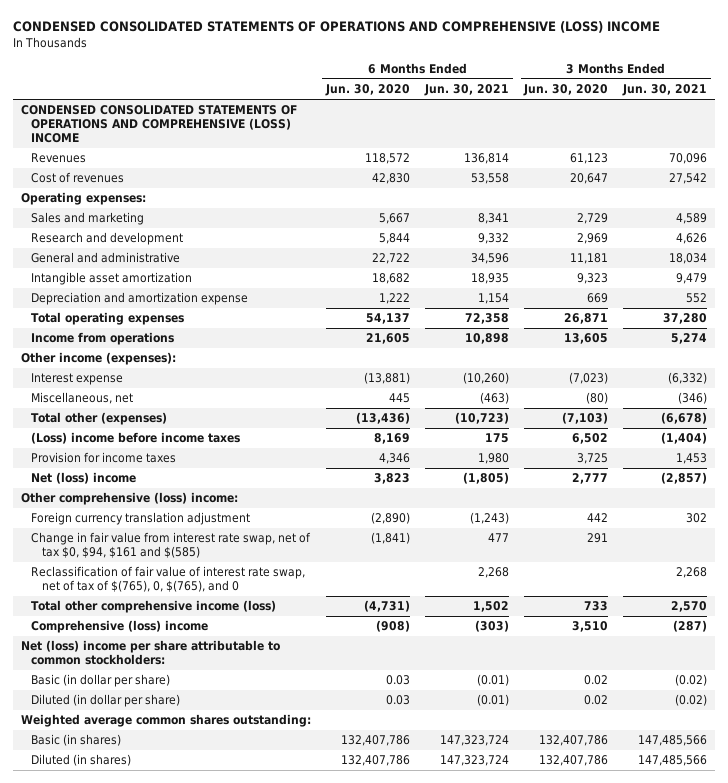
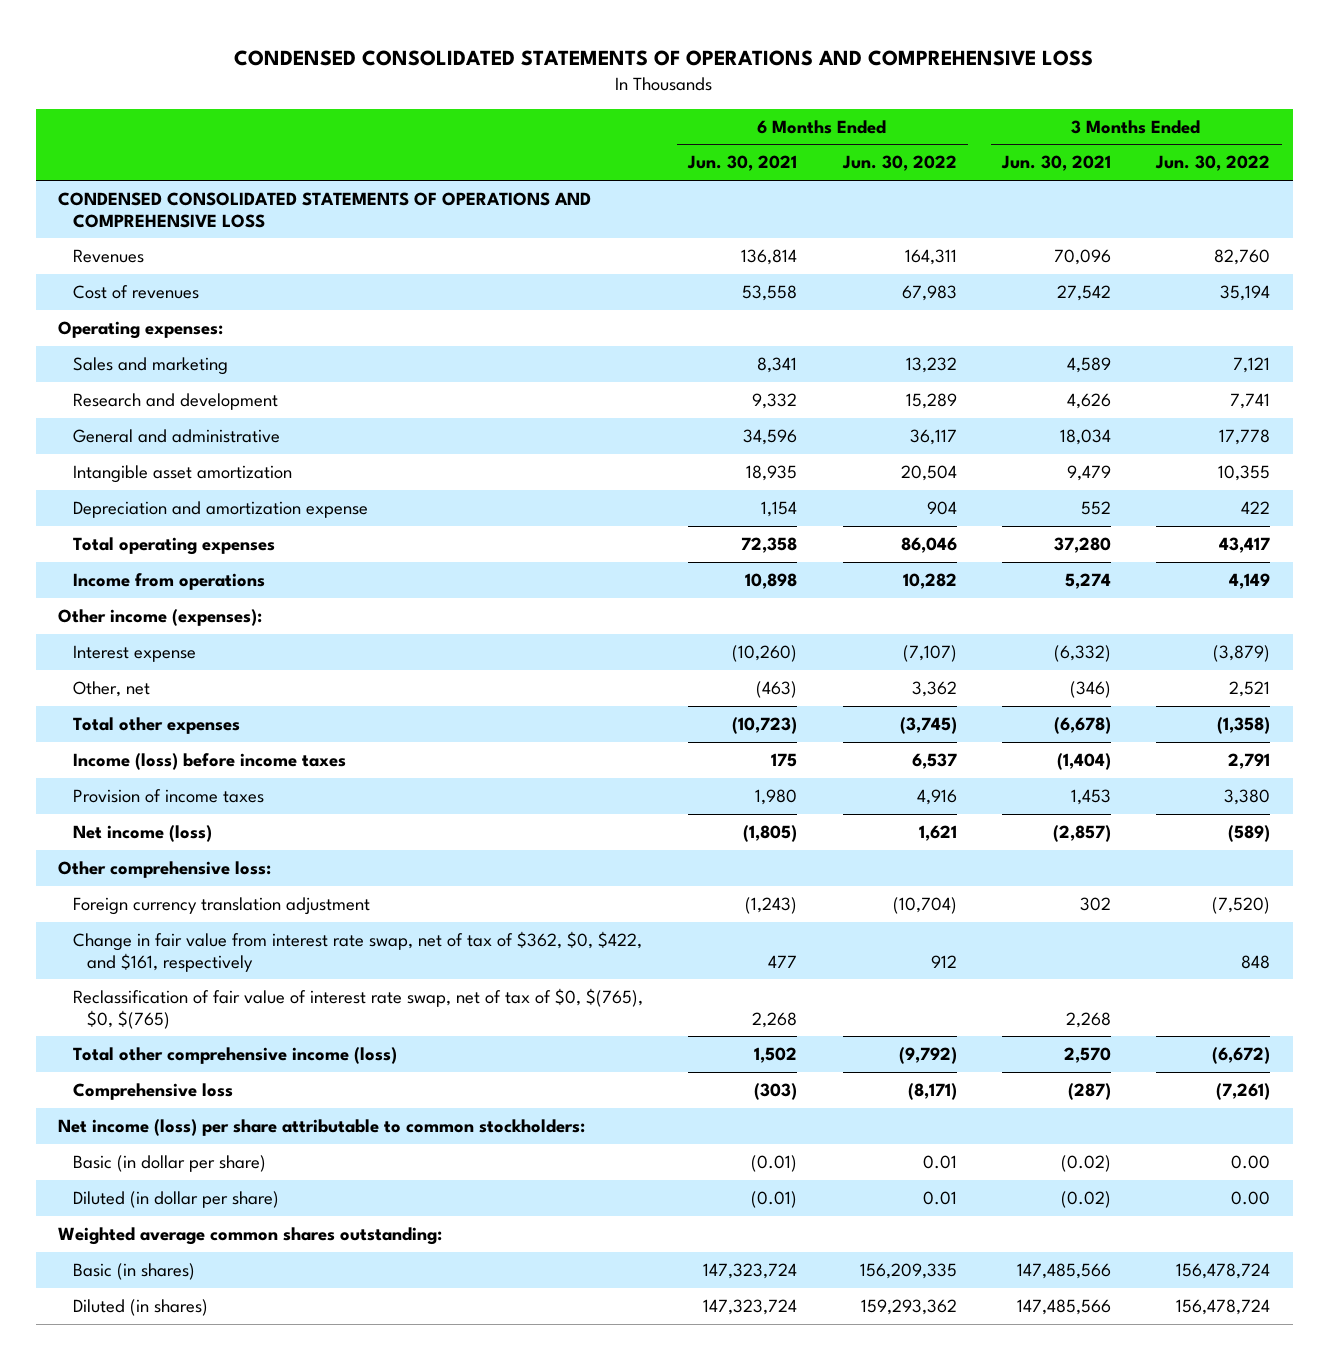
- CONDENSED CONSOLIDATED STATEMENTS OF OPERATIONS AND COMPREHENSIVE (LOSS) INCOME
+ CONDENSED CONSOLIDATED STATEMENTS OF OPERATIONS AND COMPREHENSIVE LOSS
- | 6 Months Ended Jun. 30, 2020 | 6 Months Ended Jun. 30, 2021 | 3 Months Ended Jun. 30, 2020 | 3 Months Ended Jun. 30, 2021
+ | 6 Months Ended Jun. 30, 2021 | 6 Months Ended Jun. 30, 2022 | 3 Months Ended Jun. 30, 2021 | 3 Months Ended Jun. 30, 2022
- CONDENSED CONSOLIDATED STATEMENTS OF OPERATIONS AND COMPREHENSIVE (LOSS) INCOME
+ CONDENSED CONSOLIDATED STATEMENTS OF OPERATIONS AND COMPREHENSIVE LOSS
- Miscellaneous, net | 445 | (463) | (80) | (346)
- Total other (expenses) | (13,436) | (10,723) | (7,103) | (6,678)
- (Loss) income before income taxes | 8,169 | 175 | 6,502 | (1,404)
- Provision for income taxes | 4,346 | 1,980 | 3,725 | 1,453
- Net (loss) income | 3,823 | (1,805) | 2,777 | (2,857)
- Other comprehensive (loss) income:
+ Other, net | (463) | 3,362 | (346) | 2,521
+ Total other expenses | (10,723) | (3,745) | (6,678) | (1,358)
+ Income (loss) before income taxes | 175 | 6,537 | (1,404) | 2,791
+ Provision of income taxes | 1,980 | 4,916 | 1,453 | 3,380
+ Net income (loss) | (1,805) | 1,621 | (2,857) | (589)
+ Other comprehensive loss:
- Change in fair value from interest rate swap, net of tax $0, $94, $161 and $(585) | (1,841) | 477 | 291 |
- Reclassification of fair value of interest rate swap, net of tax of $(765), 0, $(765), and 0 | | 2,268 | | 2,268
+ Change in fair value from interest rate swap, net of tax of $362, $0, $422, and $161, respectively | 477 | 912 | | 848
+ Reclassification of fair value of interest rate swap, net of tax of $0, $(765), $0, $(765) | 2,268 | | 2,268 |
- Comprehensive (loss) income | (908) | (303) | 3,510 | (287)
- Net (loss) income per share attributable to common stockholders:
+ Comprehensive loss | (303) | (8,171) | (287) | (7,261)
+ Net income (loss) per share attributable to common stockholders:

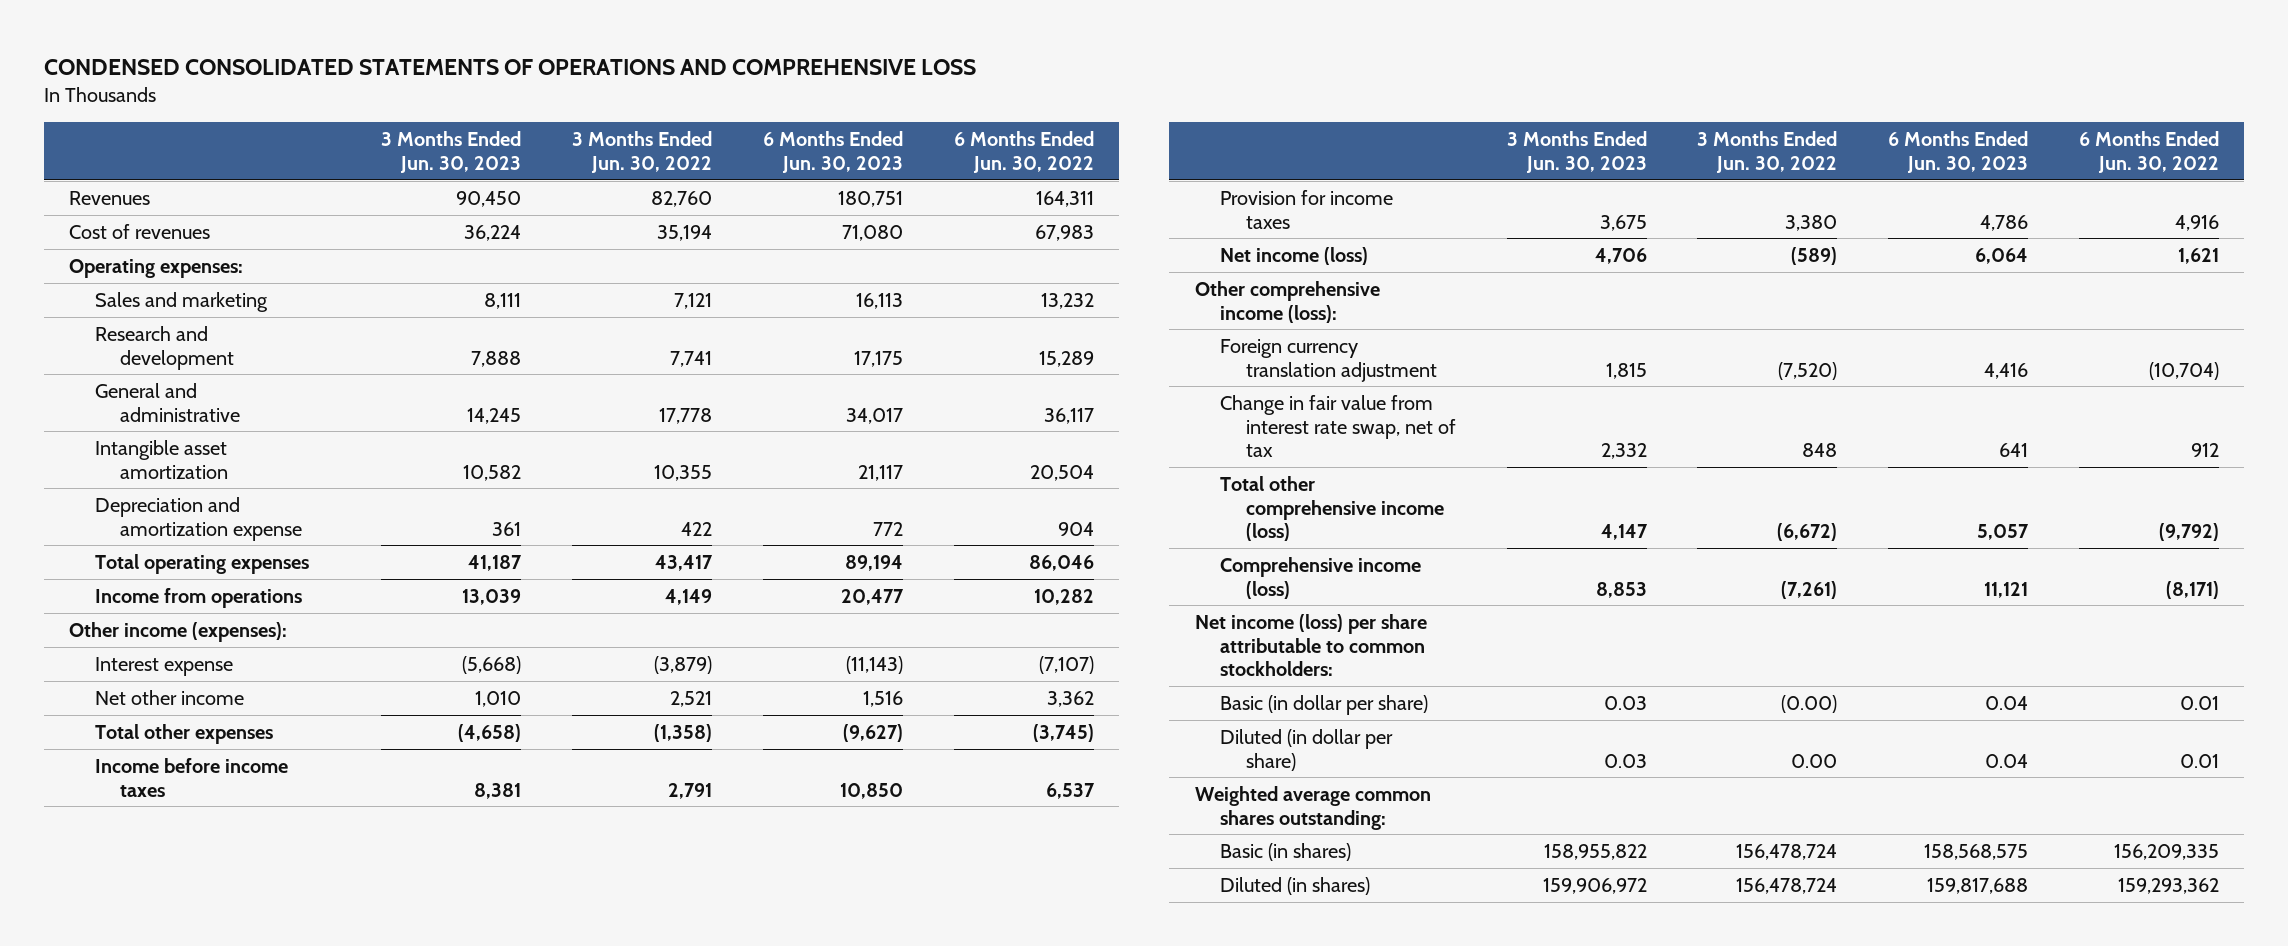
- | 6 Months Ended Jun. 30, 2021 | 6 Months Ended Jun. 30, 2022 | 3 Months Ended Jun. 30, 2021 | 3 Months Ended Jun. 30, 2022
+ | 3 Months Ended Jun. 30, 2023 | 3 Months Ended Jun. 30, 2022 | 6 Months Ended Jun. 30, 2023 | 6 Months Ended Jun. 30, 2022
- CONDENSED CONSOLIDATED STATEMENTS OF OPERATIONS AND COMPREHENSIVE LOSS
- Other, net | (463) | 3,362 | (346) | 2,521
+ Net other income | 1,010 | 2,521 | 1,516 | 3,362
- Income (loss) before income taxes | 175 | 6,537 | (1,404) | 2,791
- Provision of income taxes | 1,980 | 4,916 | 1,453 | 3,380
+ Income before income taxes | 8,381 | 2,791 | 10,850 | 6,537
+ Provision for income taxes | 3,675 | 3,380 | 4,786 | 4,916
- Other comprehensive loss:
+ Other comprehensive income (loss):
- Change in fair value from interest rate swap, net of tax of $362, $0, $422, and $161, respectively | 477 | 912 | | 848
- Reclassification of fair value of interest rate swap, net of tax of $0, $(765), $0, $(765) | 2,268 | | 2,268 |
+ Change in fair value from interest rate swap, net of tax | 2,332 | 848 | 641 | 912
- Comprehensive loss | (303) | (8,171) | (287) | (7,261)
+ Comprehensive income (loss) | 8,853 | (7,261) | 11,121 | (8,171)
- Basic (in dollar per share) | (0.01) | 0.01 | (0.02) | 0.00
+ Basic (in dollar per share) | 0.03 | (0.00) | 0.04 | 0.01

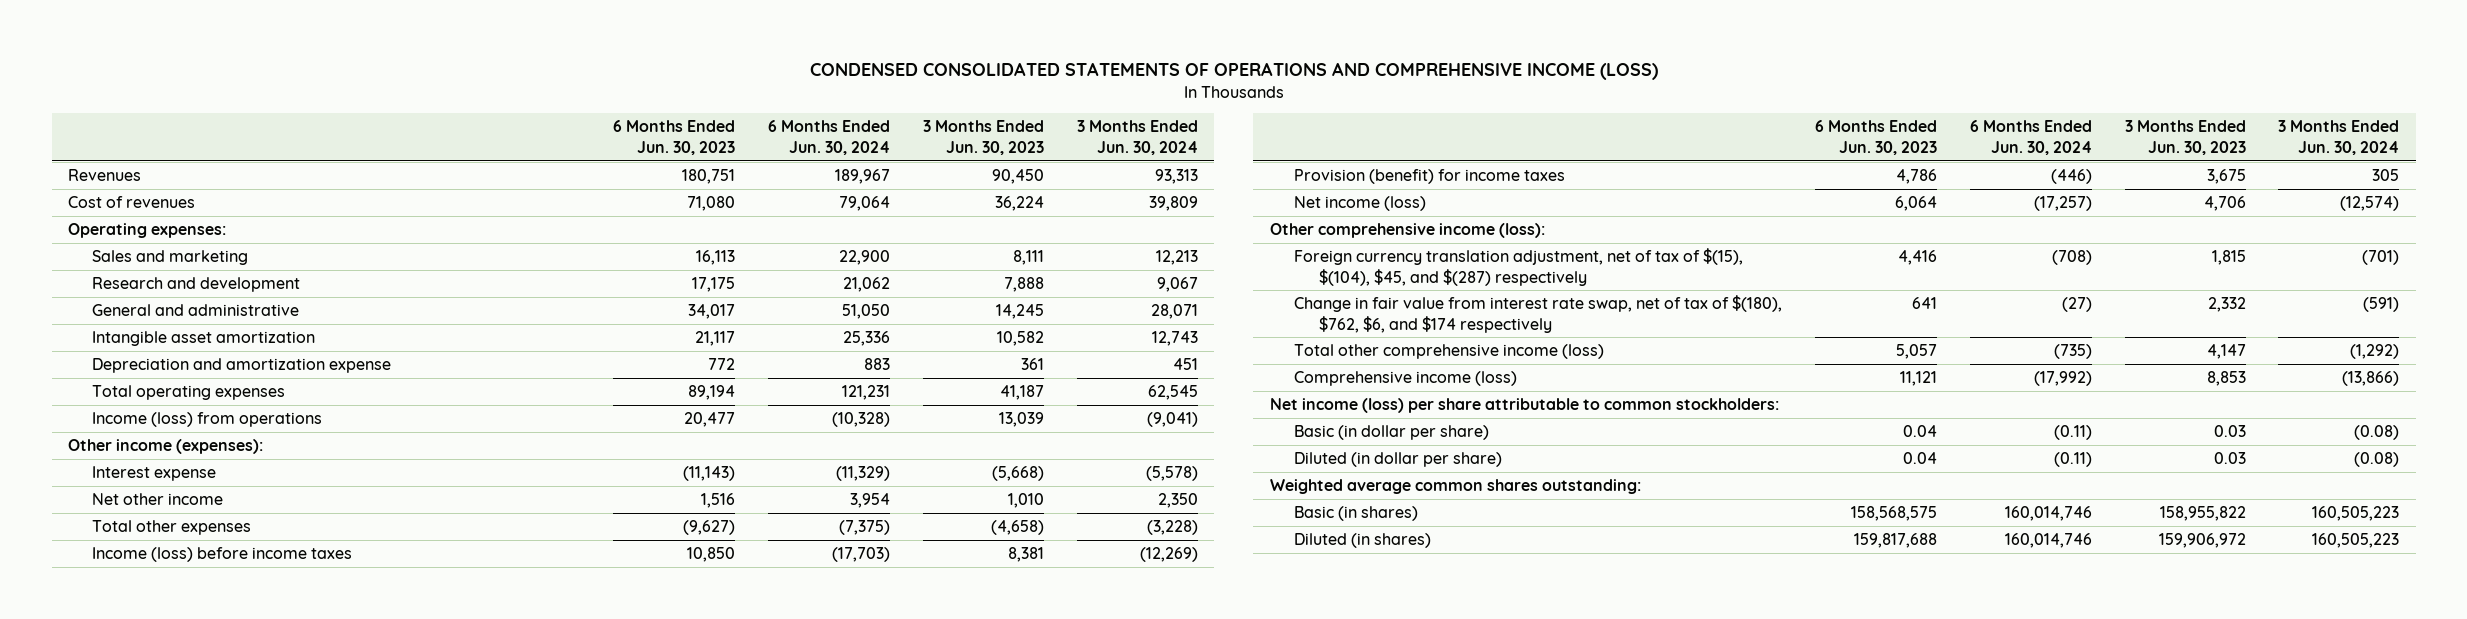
- CONDENSED CONSOLIDATED STATEMENTS OF OPERATIONS AND COMPREHENSIVE LOSS
+ CONDENSED CONSOLIDATED STATEMENTS OF OPERATIONS AND COMPREHENSIVE INCOME (LOSS)
- | 3 Months Ended Jun. 30, 2023 | 3 Months Ended Jun. 30, 2022 | 6 Months Ended Jun. 30, 2023 | 6 Months Ended Jun. 30, 2022
+ | 6 Months Ended Jun. 30, 2023 | 6 Months Ended Jun. 30, 2024 | 3 Months Ended Jun. 30, 2023 | 3 Months Ended Jun. 30, 2024
- Income from operations | 13,039 | 4,149 | 20,477 | 10,282
+ Income (loss) from operations | 20,477 | (10,328) | 13,039 | (9,041)
- Income before income taxes | 8,381 | 2,791 | 10,850 | 6,537
- Provision for income taxes | 3,675 | 3,380 | 4,786 | 4,916
+ Income (loss) before income taxes | 10,850 | (17,703) | 8,381 | (12,269)
+ Provision (benefit) for income taxes | 4,786 | (446) | 3,675 | 305
- Foreign currency translation adjustment | 1,815 | (7,520) | 4,416 | (10,704)
- Change in fair value from interest rate swap, net of tax | 2,332 | 848 | 641 | 912
+ Foreign currency translation adjustment, net of tax of $(15), $(104), $45, and $(287) respectively | 4,416 | (708) | 1,815 | (701)
+ Change in fair value from interest rate swap, net of tax of $(180), $762, $6, and $174 respectively | 641 | (27) | 2,332 | (591)

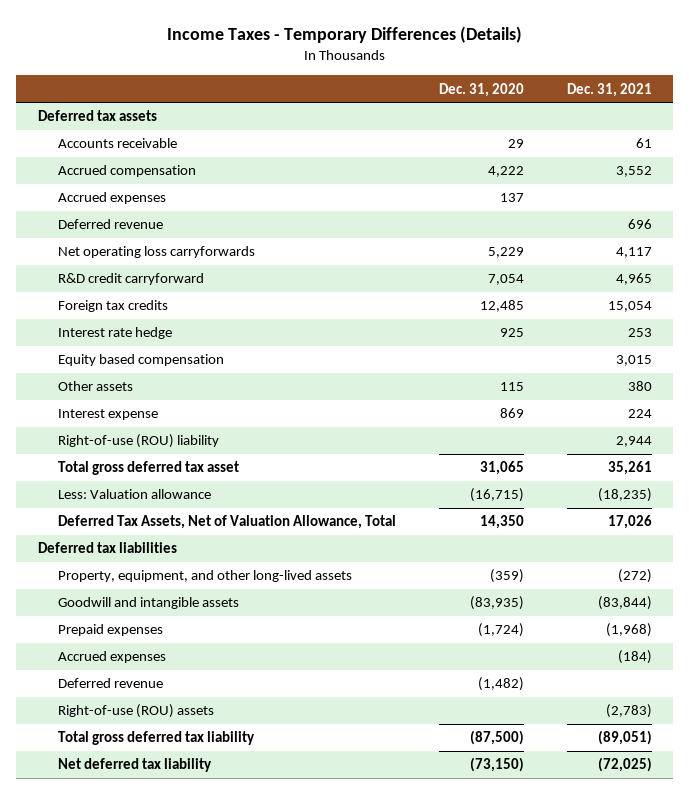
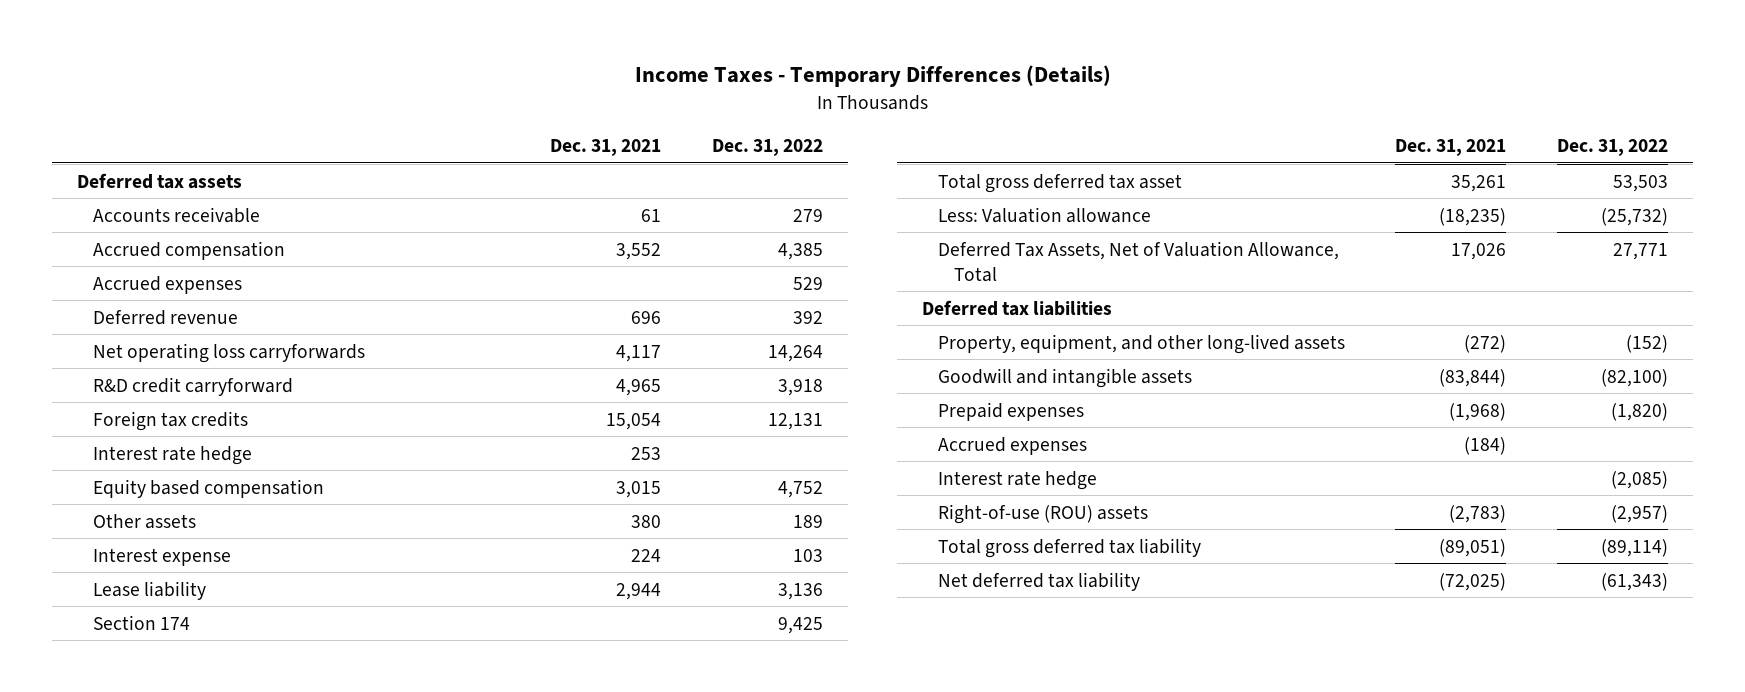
- | Dec. 31, 2020 | Dec. 31, 2021
+ | Dec. 31, 2021 | Dec. 31, 2022
- Right-of-use (ROU) liability | | 2,944
+ Lease liability | 2,944 | 3,136
+ Section 174 | | 9,425
- Deferred revenue | (1,482) |
+ Interest rate hedge | | (2,085)

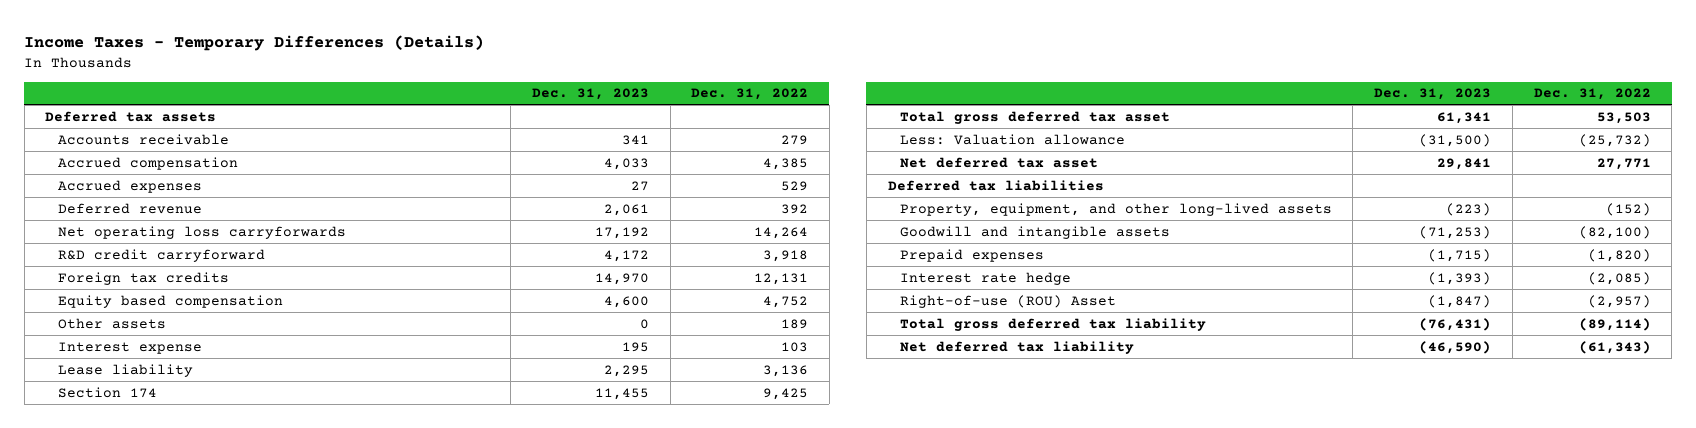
- | Dec. 31, 2021 | Dec. 31, 2022
+ | Dec. 31, 2023 | Dec. 31, 2022
- Interest rate hedge | 253 |
- Deferred Tax Assets, Net of Valuation Allowance, Total | 17,026 | 27,771
+ Net deferred tax asset | 29,841 | 27,771
- Accrued expenses | (184) |
- Right-of-use (ROU) assets | (2,783) | (2,957)
+ Right-of-use (ROU) Asset | (1,847) | (2,957)

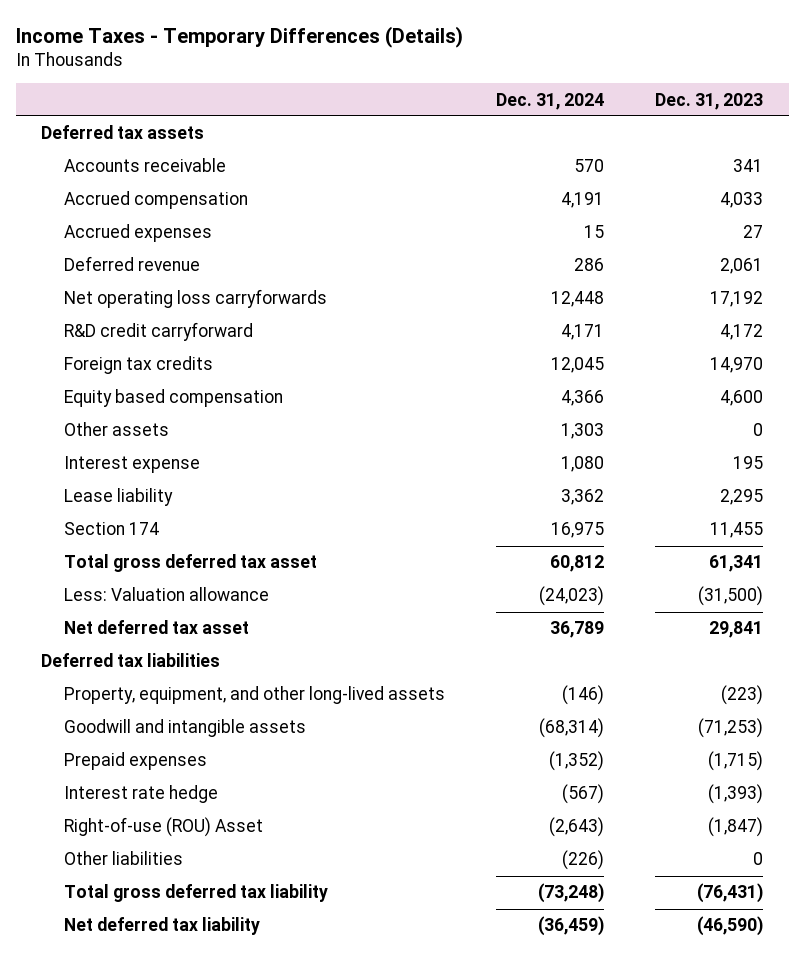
- | Dec. 31, 2023 | Dec. 31, 2022
+ | Dec. 31, 2024 | Dec. 31, 2023
+ Other liabilities | (226) | 0

